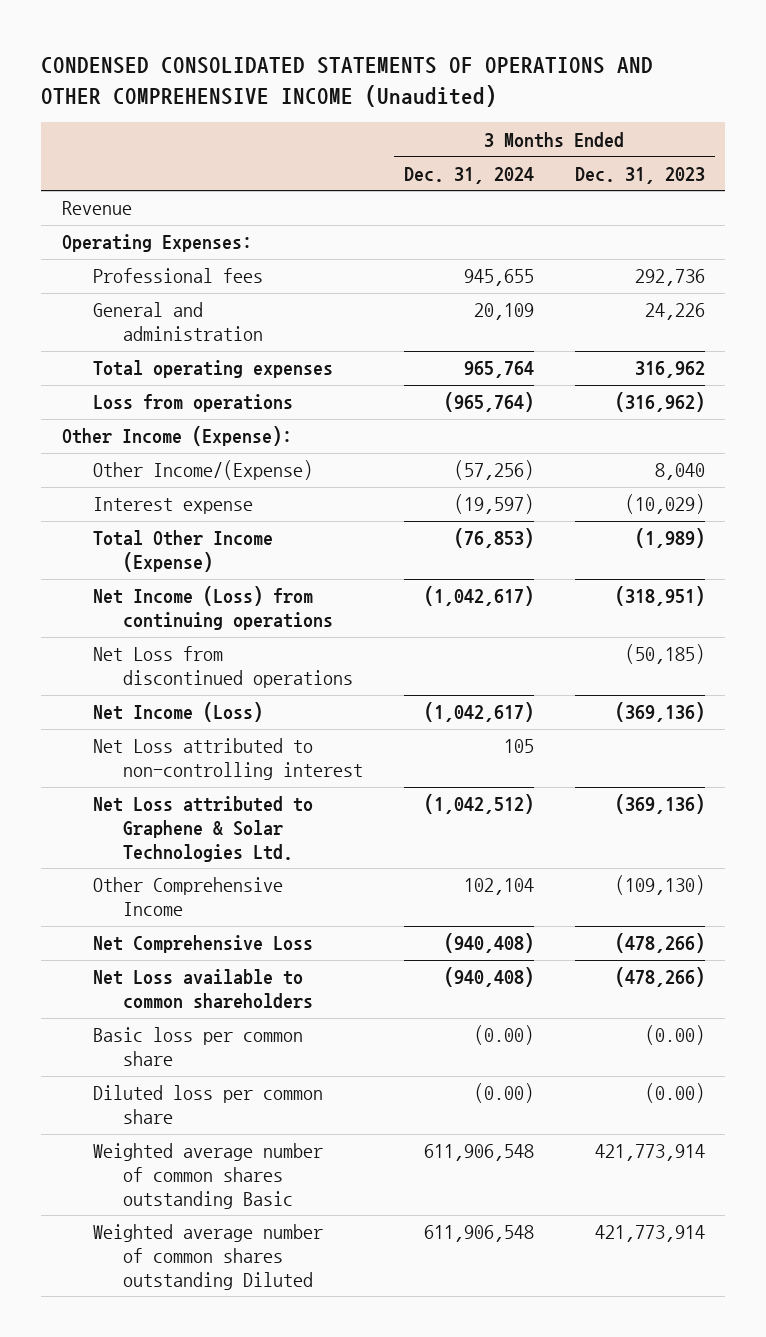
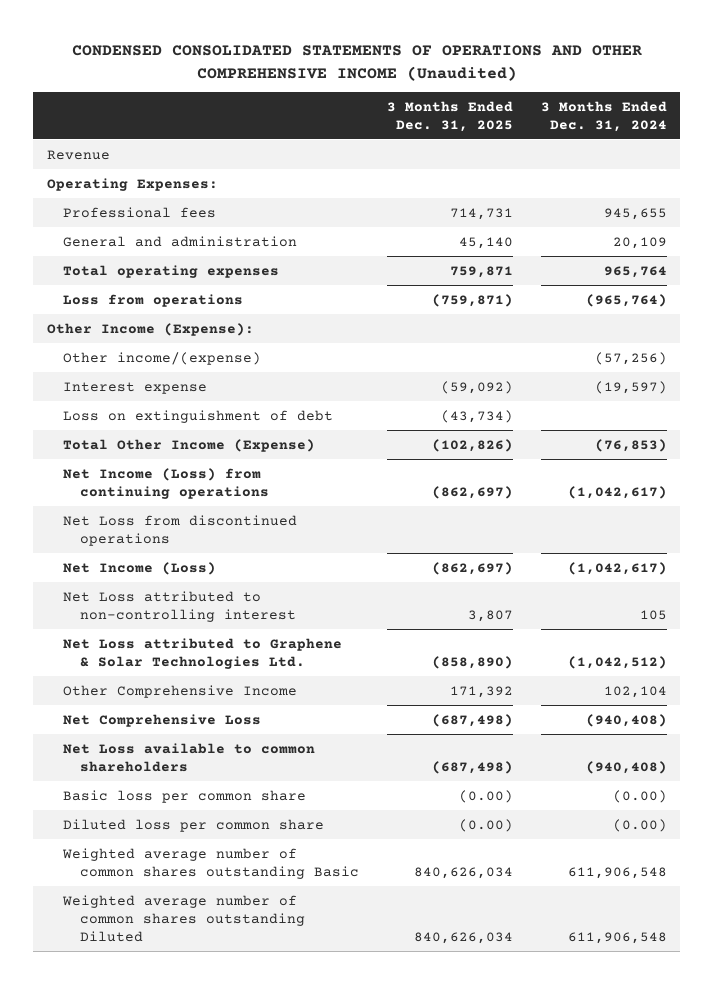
- | 3 Months Ended Dec. 31, 2024 | 3 Months Ended Dec. 31, 2023
+ | 3 Months Ended Dec. 31, 2025 | 3 Months Ended Dec. 31, 2024
- Other Income/(Expense) | (57,256) | 8,040
+ Other income/(expense) | | (57,256)
+ Loss on extinguishment of debt | (43,734) |

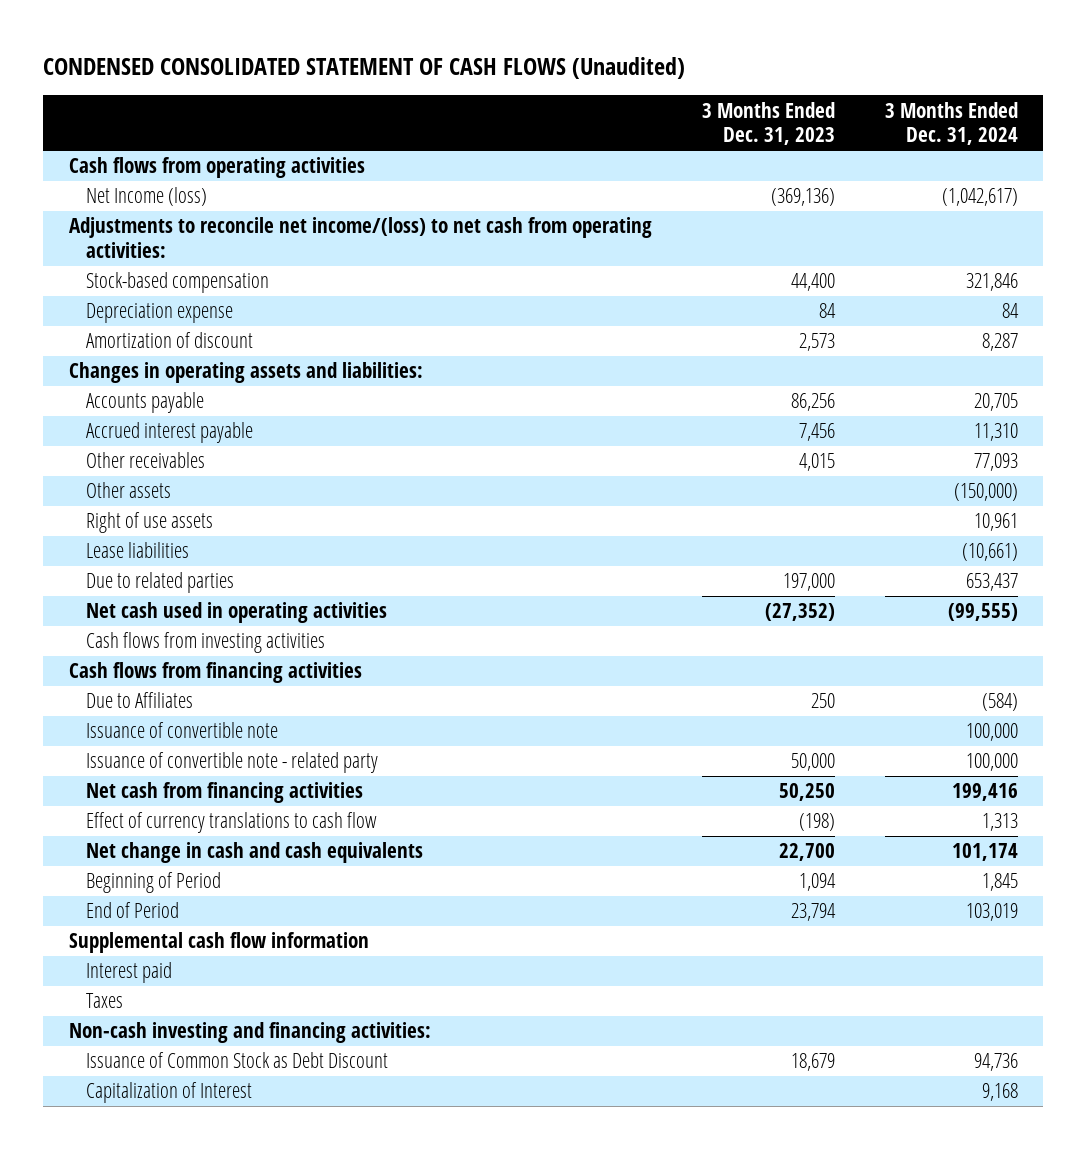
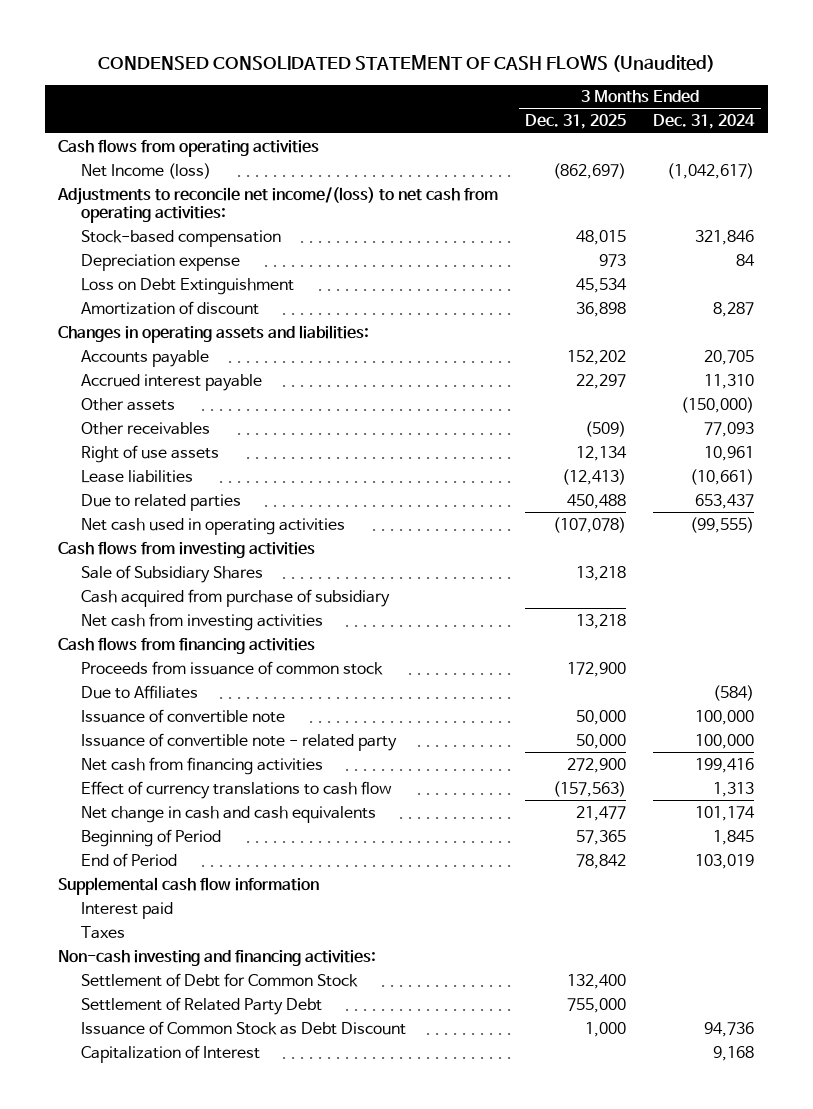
- | 3 Months Ended Dec. 31, 2023 | 3 Months Ended Dec. 31, 2024
+ | 3 Months Ended Dec. 31, 2025 | 3 Months Ended Dec. 31, 2024
+ Loss on Debt Extinguishment | 45,534 |
moved down: Other receivables | (509) | 77,093
+ Sale of Subsidiary Shares | 13,218 |
+ Cash acquired from purchase of subsidiary
+ Net cash from investing activities | 13,218 |
+ Proceeds from issuance of common stock | 172,900 |
+ Settlement of Debt for Common Stock | 132,400 |
+ Settlement of Related Party Debt | 755,000 |

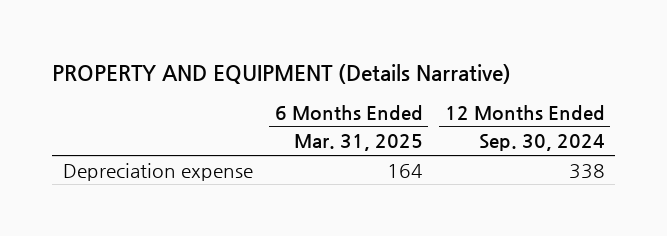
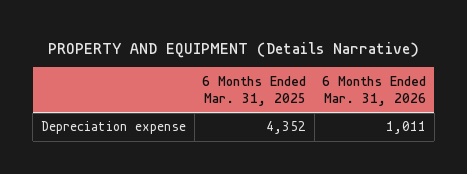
- | 6 Months Ended Mar. 31, 2025 | 12 Months Ended Sep. 30, 2024
+ | 6 Months Ended Mar. 31, 2025 | 6 Months Ended Mar. 31, 2026
- Depreciation expense | 164 | 338
+ Depreciation expense | 4,352 | 1,011

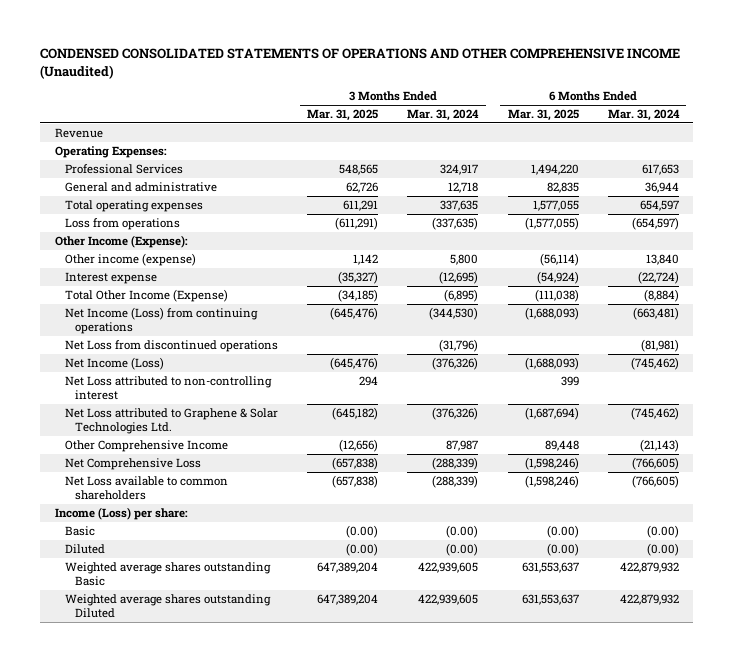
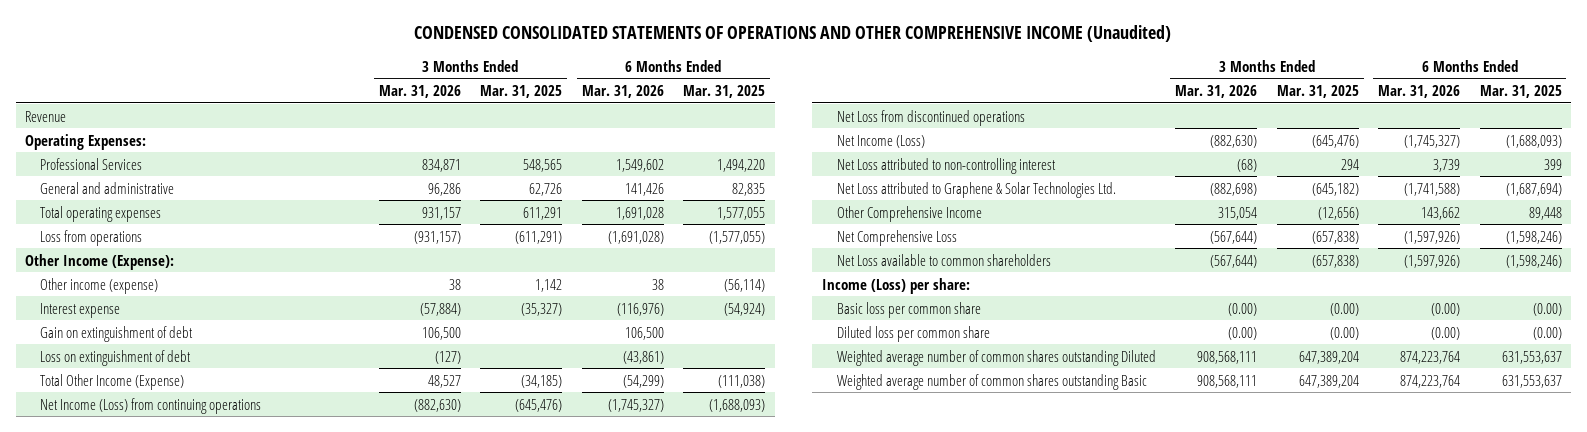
- | 3 Months Ended Mar. 31, 2025 | 3 Months Ended Mar. 31, 2024 | 6 Months Ended Mar. 31, 2025 | 6 Months Ended Mar. 31, 2024
+ | 3 Months Ended Mar. 31, 2026 | 3 Months Ended Mar. 31, 2025 | 6 Months Ended Mar. 31, 2026 | 6 Months Ended Mar. 31, 2025
+ Gain on extinguishment of debt | 106,500 | | 106,500 |
+ Loss on extinguishment of debt | (127) | | (43,861) |
- Basic | (0.00) | (0.00) | (0.00) | (0.00)
- Diluted | (0.00) | (0.00) | (0.00) | (0.00)
- Weighted average shares outstanding Basic | 647,389,204 | 422,939,605 | 631,553,637 | 422,879,932
- Weighted average shares outstanding Diluted | 647,389,204 | 422,939,605 | 631,553,637 | 422,879,932
+ Basic loss per common share | (0.00) | (0.00) | (0.00) | (0.00)
+ Diluted loss per common share | (0.00) | (0.00) | (0.00) | (0.00)
+ Weighted average number of common shares outstanding Diluted | 908,568,111 | 647,389,204 | 874,223,764 | 631,553,637
+ Weighted average number of common shares outstanding Basic | 908,568,111 | 647,389,204 | 874,223,764 | 631,553,637

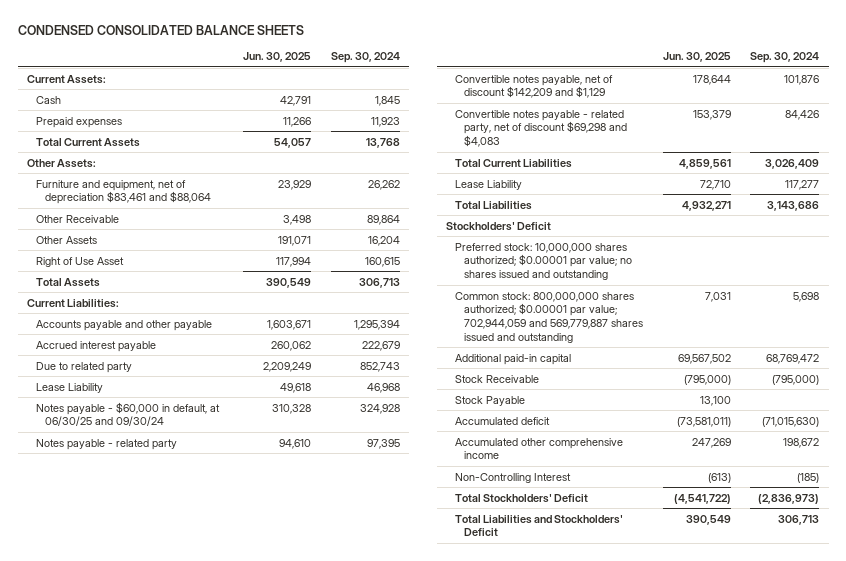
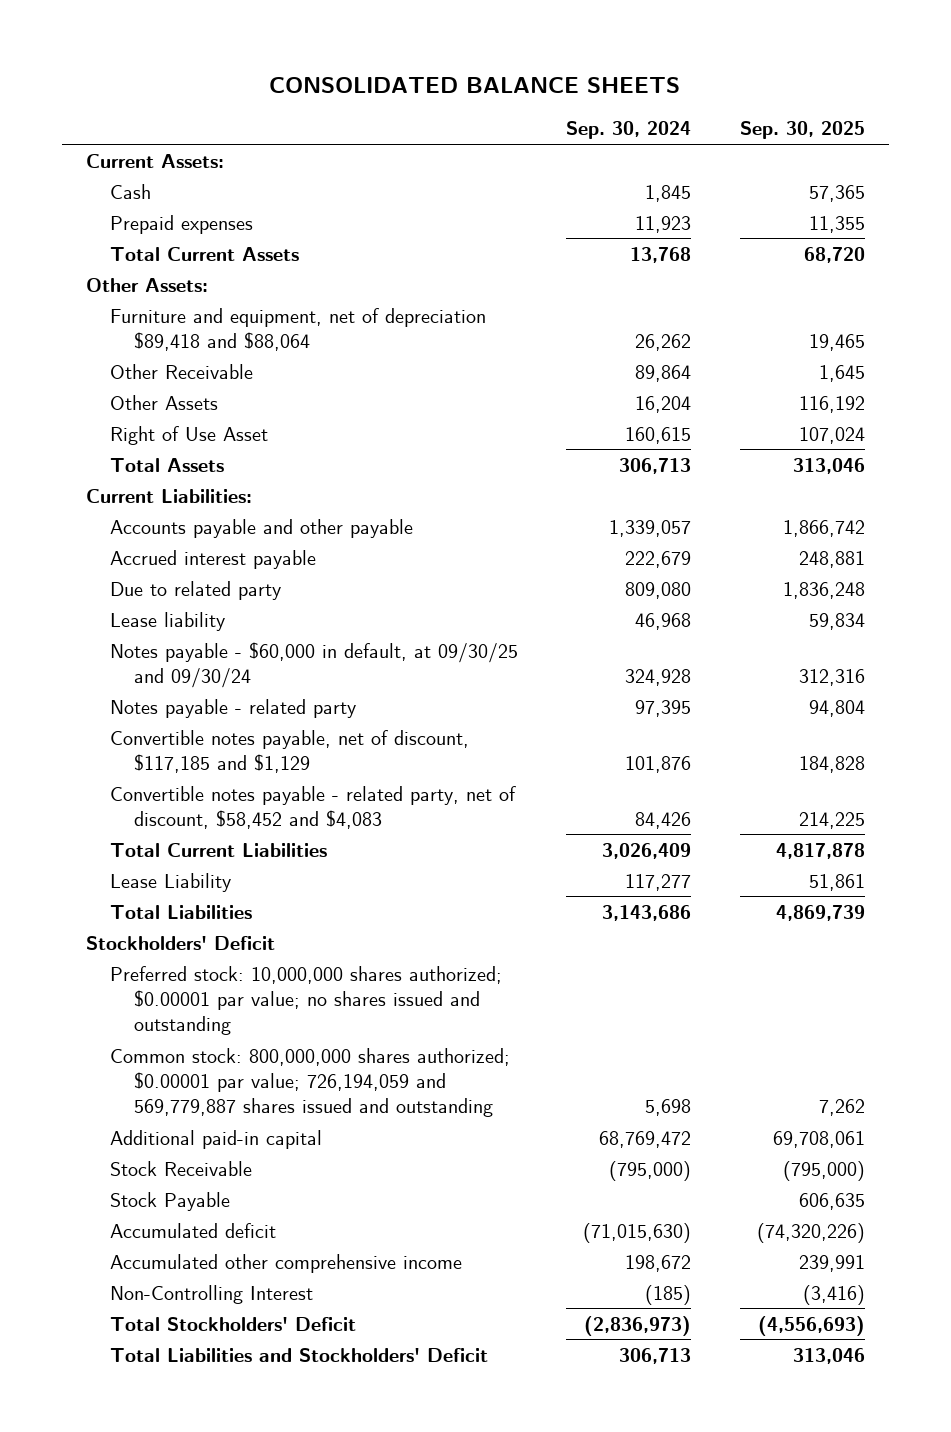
- CONDENSED CONSOLIDATED BALANCE SHEETS
+ CONSOLIDATED BALANCE SHEETS
- | Jun. 30, 2025 | Sep. 30, 2024
+ | Sep. 30, 2024 | Sep. 30, 2025
- Furniture and equipment, net of depreciation $83,461 and $88,064 | 23,929 | 26,262
+ Furniture and equipment, net of depreciation $89,418 and $88,064 | 26,262 | 19,465
- Accounts payable and other payable | 1,603,671 | 1,295,394
+ Accounts payable and other payable | 1,339,057 | 1,866,742
- Due to related party | 2,209,249 | 852,743
- Lease Liability | 49,618 | 46,968
- Notes payable - $60,000 in default, at 06/30/25 and 09/30/24 | 310,328 | 324,928
+ Due to related party | 809,080 | 1,836,248
+ Lease liability | 46,968 | 59,834
+ Notes payable - $60,000 in default, at 09/30/25 and 09/30/24 | 324,928 | 312,316
- Convertible notes payable, net of discount $142,209 and $1,129 | 178,644 | 101,876
- Convertible notes payable - related party, net of discount $69,298 and $4,083 | 153,379 | 84,426
+ Convertible notes payable, net of discount, $117,185 and $1,129 | 101,876 | 184,828
+ Convertible notes payable - related party, net of discount, $58,452 and $4,083 | 84,426 | 214,225
- Common stock: 800,000,000 shares authorized; $0.00001 par value; 702,944,059 and 569,779,887 shares issued and outstanding | 7,031 | 5,698
+ Common stock: 800,000,000 shares authorized; $0.00001 par value; 726,194,059 and 569,779,887 shares issued and outstanding | 5,698 | 7,262

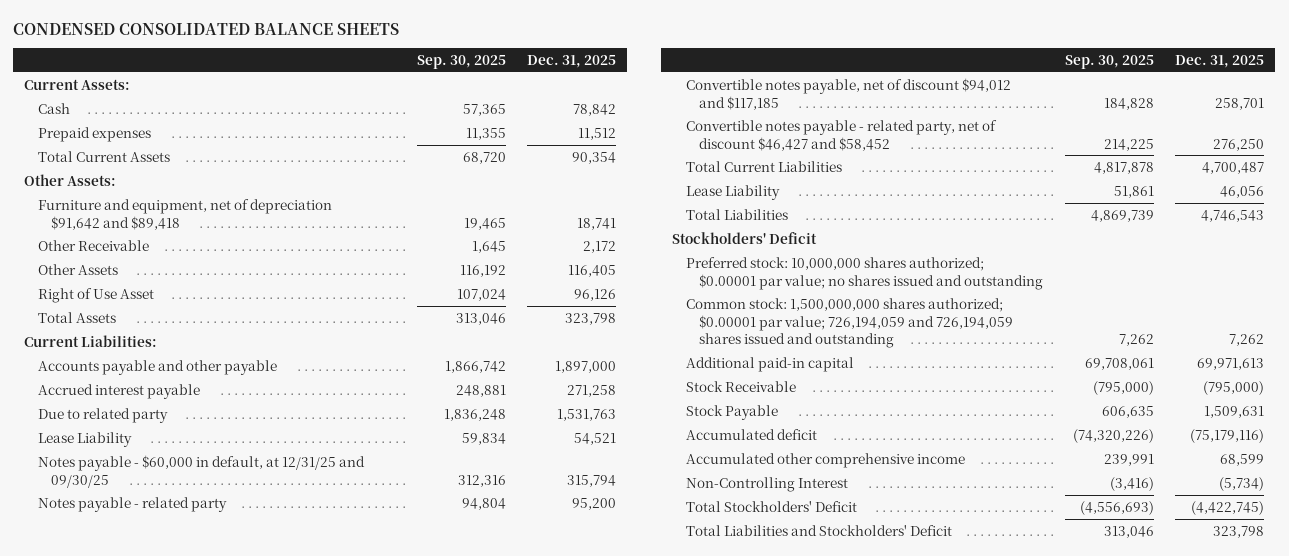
- CONSOLIDATED BALANCE SHEETS
+ CONDENSED CONSOLIDATED BALANCE SHEETS
- | Sep. 30, 2024 | Sep. 30, 2025
+ | Sep. 30, 2025 | Dec. 31, 2025
- Furniture and equipment, net of depreciation $89,418 and $88,064 | 26,262 | 19,465
+ Furniture and equipment, net of depreciation $91,642 and $89,418 | 19,465 | 18,741
- Lease liability | 46,968 | 59,834
- Notes payable - $60,000 in default, at 09/30/25 and 09/30/24 | 324,928 | 312,316
+ Lease Liability | 59,834 | 54,521
+ Notes payable - $60,000 in default, at 12/31/25 and 09/30/25 | 312,316 | 315,794
- Convertible notes payable, net of discount, $117,185 and $1,129 | 101,876 | 184,828
- Convertible notes payable - related party, net of discount, $58,452 and $4,083 | 84,426 | 214,225
+ Convertible notes payable, net of discount $94,012 and $117,185 | 184,828 | 258,701
+ Convertible notes payable - related party, net of discount $46,427 and $58,452 | 214,225 | 276,250
- Common stock: 800,000,000 shares authorized; $0.00001 par value; 726,194,059 and 569,779,887 shares issued and outstanding | 5,698 | 7,262
+ Common stock: 1,500,000,000 shares authorized; $0.00001 par value; 726,194,059 and 726,194,059 shares issued and outstanding | 7,262 | 7,262

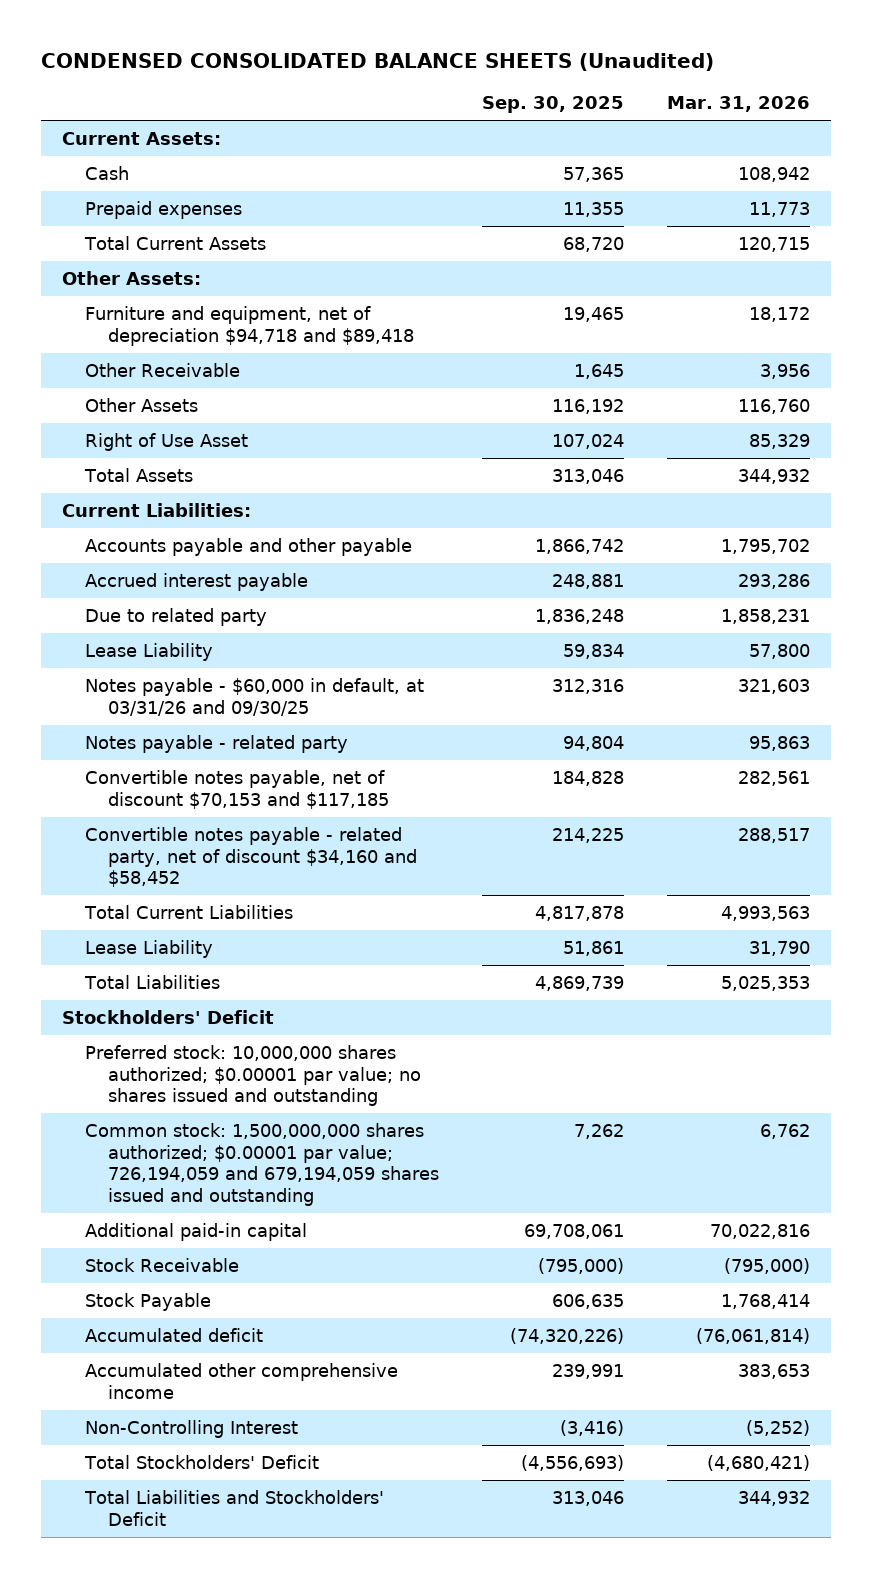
- CONDENSED CONSOLIDATED BALANCE SHEETS
+ CONDENSED CONSOLIDATED BALANCE SHEETS (Unaudited)
- | Sep. 30, 2025 | Dec. 31, 2025
+ | Sep. 30, 2025 | Mar. 31, 2026
- Furniture and equipment, net of depreciation $91,642 and $89,418 | 19,465 | 18,741
+ Furniture and equipment, net of depreciation $94,718 and $89,418 | 19,465 | 18,172
- Notes payable - $60,000 in default, at 12/31/25 and 09/30/25 | 312,316 | 315,794
+ Notes payable - $60,000 in default, at 03/31/26 and 09/30/25 | 312,316 | 321,603
- Convertible notes payable, net of discount $94,012 and $117,185 | 184,828 | 258,701
- Convertible notes payable - related party, net of discount $46,427 and $58,452 | 214,225 | 276,250
+ Convertible notes payable, net of discount $70,153 and $117,185 | 184,828 | 282,561
+ Convertible notes payable - related party, net of discount $34,160 and $58,452 | 214,225 | 288,517
- Common stock: 1,500,000,000 shares authorized; $0.00001 par value; 726,194,059 and 726,194,059 shares issued and outstanding | 7,262 | 7,262
+ Common stock: 1,500,000,000 shares authorized; $0.00001 par value; 726,194,059 and 679,194,059 shares issued and outstanding | 7,262 | 6,762

